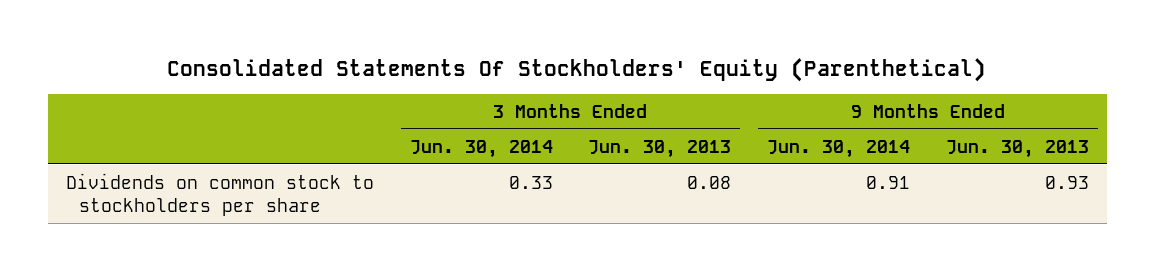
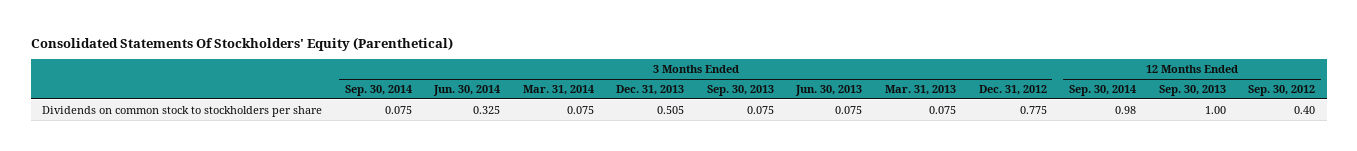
- | 3 Months Ended Jun. 30, 2014 | 3 Months Ended Jun. 30, 2013 | 9 Months Ended Jun. 30, 2014 | 9 Months Ended Jun. 30, 2013
+ | 3 Months Ended Sep. 30, 2014 | 3 Months Ended Jun. 30, 2014 | 3 Months Ended Mar. 31, 2014 | 3 Months Ended Dec. 31, 2013 | 3 Months Ended Sep. 30, 2013 | 3 Months Ended Jun. 30, 2013 | 3 Months Ended Mar. 31, 2013 | 3 Months Ended Dec. 31, 2012 | 12 Months Ended Sep. 30, 2014 | 12 Months Ended Sep. 30, 2013 | 12 Months Ended Sep. 30, 2012
- Dividends on common stock to stockholders per share | 0.33 | 0.08 | 0.91 | 0.93
+ Dividends on common stock to stockholders per share | 0.075 | 0.325 | 0.075 | 0.505 | 0.075 | 0.075 | 0.075 | 0.775 | 0.98 | 1.00 | 0.40

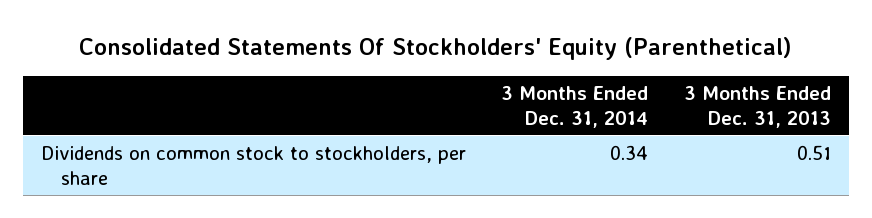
- | 3 Months Ended Sep. 30, 2014 | 3 Months Ended Jun. 30, 2014 | 3 Months Ended Mar. 31, 2014 | 3 Months Ended Dec. 31, 2013 | 3 Months Ended Sep. 30, 2013 | 3 Months Ended Jun. 30, 2013 | 3 Months Ended Mar. 31, 2013 | 3 Months Ended Dec. 31, 2012 | 12 Months Ended Sep. 30, 2014 | 12 Months Ended Sep. 30, 2013 | 12 Months Ended Sep. 30, 2012
+ | 3 Months Ended Dec. 31, 2014 | 3 Months Ended Dec. 31, 2013
- Dividends on common stock to stockholders per share | 0.075 | 0.325 | 0.075 | 0.505 | 0.075 | 0.075 | 0.075 | 0.775 | 0.98 | 1.00 | 0.40
+ Dividends on common stock to stockholders, per share | 0.34 | 0.51

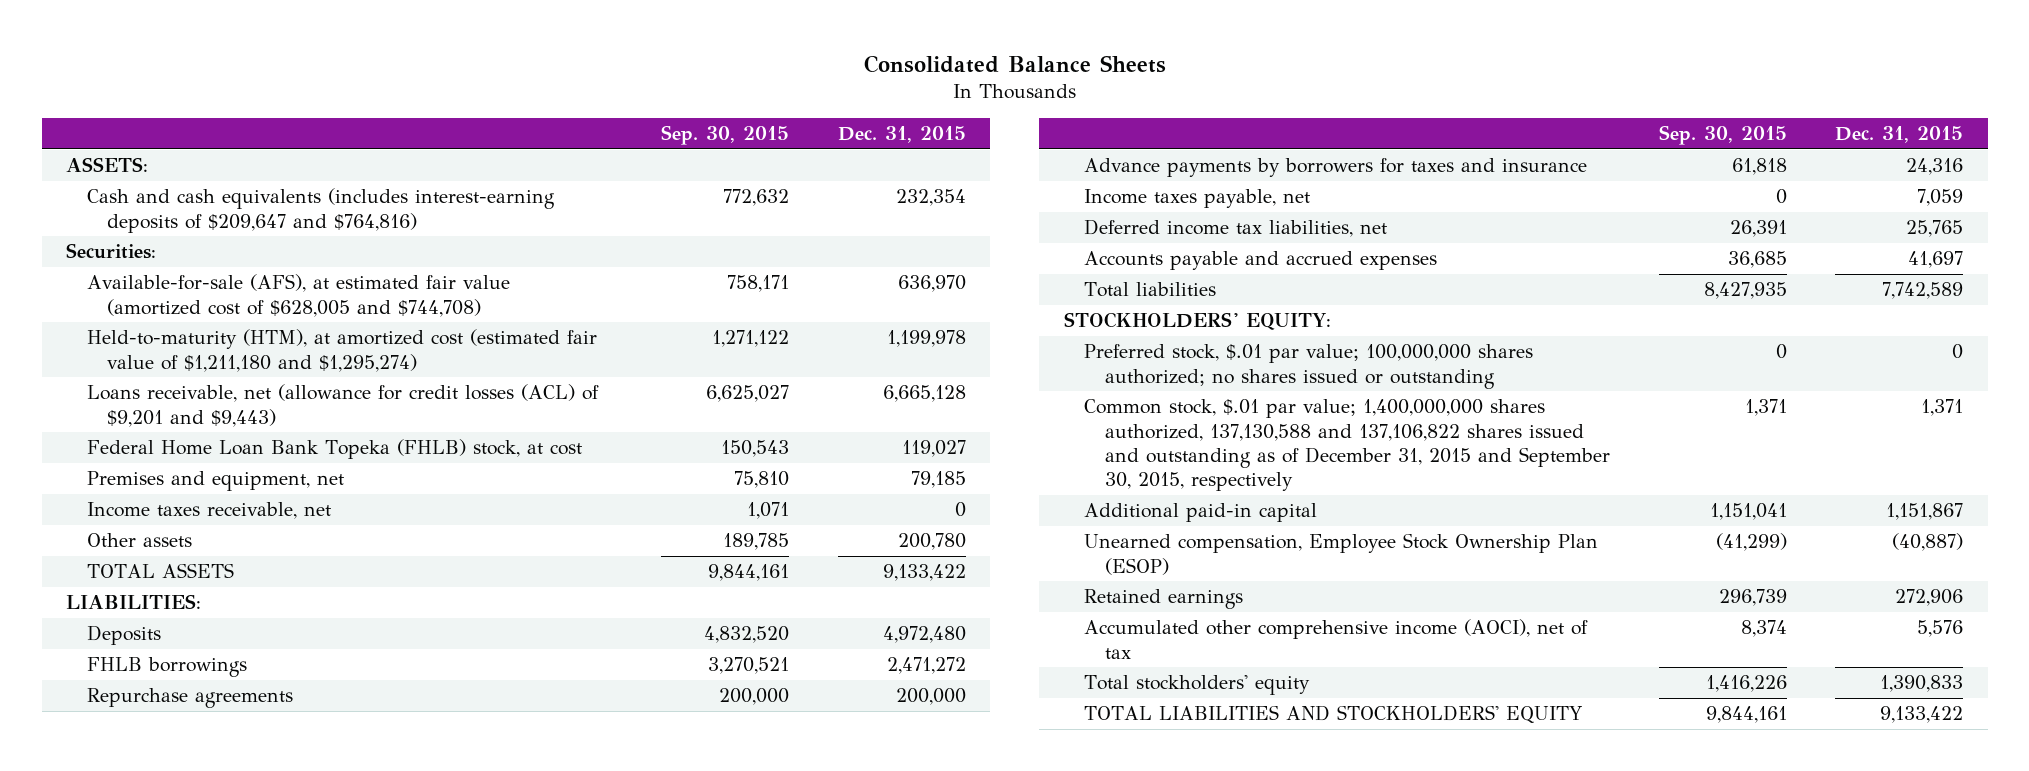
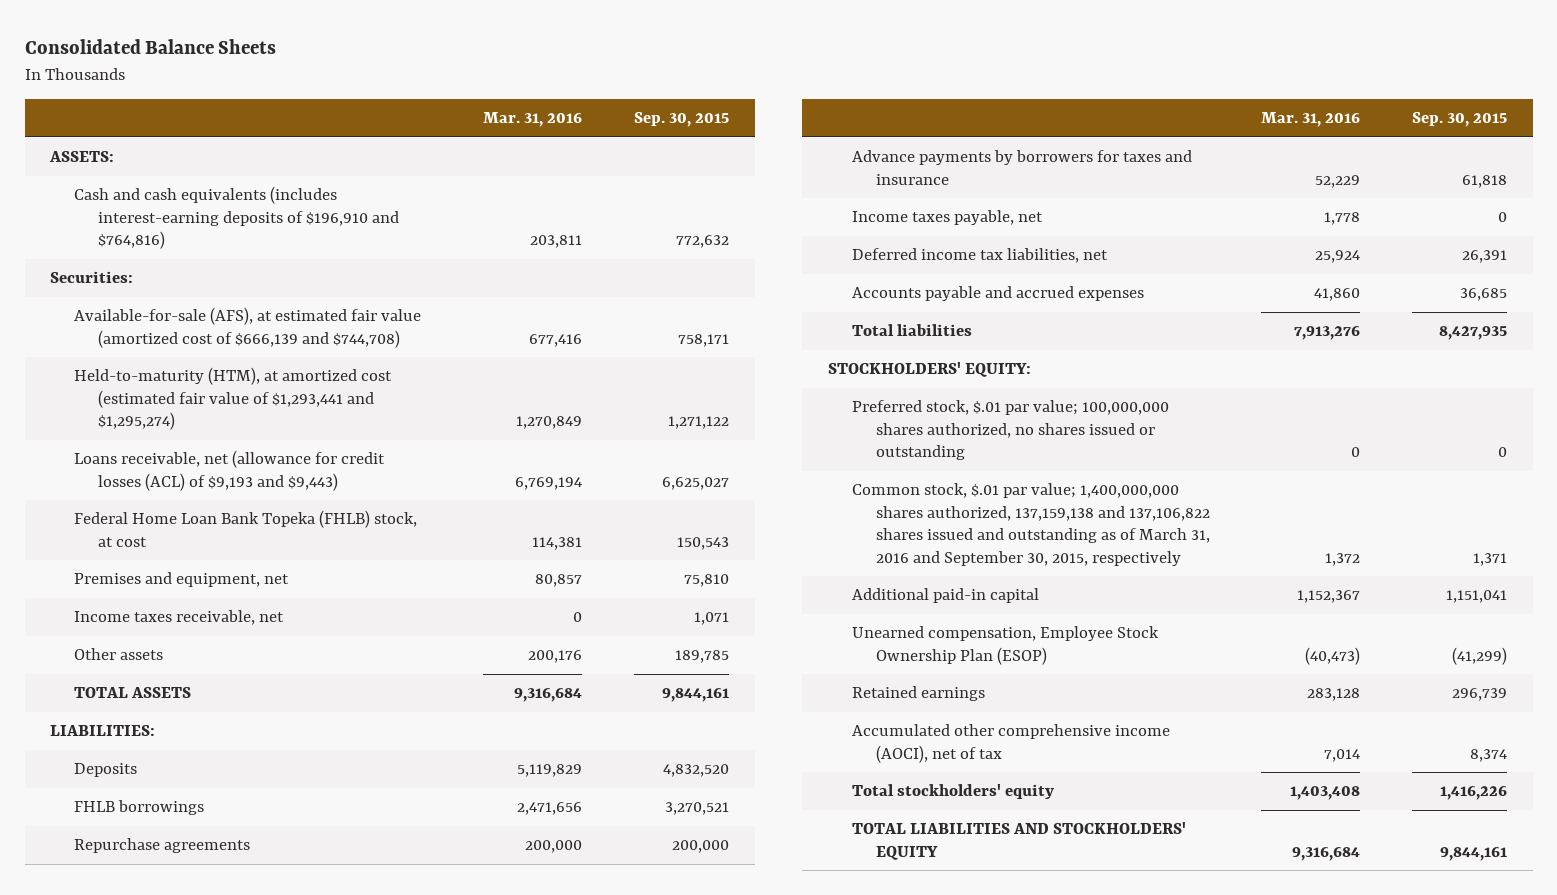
- | Sep. 30, 2015 | Dec. 31, 2015
+ | Mar. 31, 2016 | Sep. 30, 2015
- Cash and cash equivalents (includes interest-earning deposits of $209,647 and $764,816) | 772,632 | 232,354
+ Cash and cash equivalents (includes interest-earning deposits of $196,910 and $764,816) | 203,811 | 772,632
- Available-for-sale (AFS), at estimated fair value (amortized cost of $628,005 and $744,708) | 758,171 | 636,970
- Held-to-maturity (HTM), at amortized cost (estimated fair value of $1,211,180 and $1,295,274) | 1,271,122 | 1,199,978
- Loans receivable, net (allowance for credit losses (ACL) of $9,201 and $9,443) | 6,625,027 | 6,665,128
+ Available-for-sale (AFS), at estimated fair value (amortized cost of $666,139 and $744,708) | 677,416 | 758,171
+ Held-to-maturity (HTM), at amortized cost (estimated fair value of $1,293,441 and $1,295,274) | 1,270,849 | 1,271,122
+ Loans receivable, net (allowance for credit losses (ACL) of $9,193 and $9,443) | 6,769,194 | 6,625,027
- Preferred stock, $.01 par value; 100,000,000 shares authorized; no shares issued or outstanding | 0 | 0
- Common stock, $.01 par value; 1,400,000,000 shares authorized, 137,130,588 and 137,106,822 shares issued and outstanding as of December 31, 2015 and September 30, 2015, respectively | 1,371 | 1,371
+ Preferred stock, $.01 par value; 100,000,000 shares authorized, no shares issued or outstanding | 0 | 0
+ Common stock, $.01 par value; 1,400,000,000 shares authorized, 137,159,138 and 137,106,822 shares issued and outstanding as of March 31, 2016 and September 30, 2015, respectively | 1,372 | 1,371

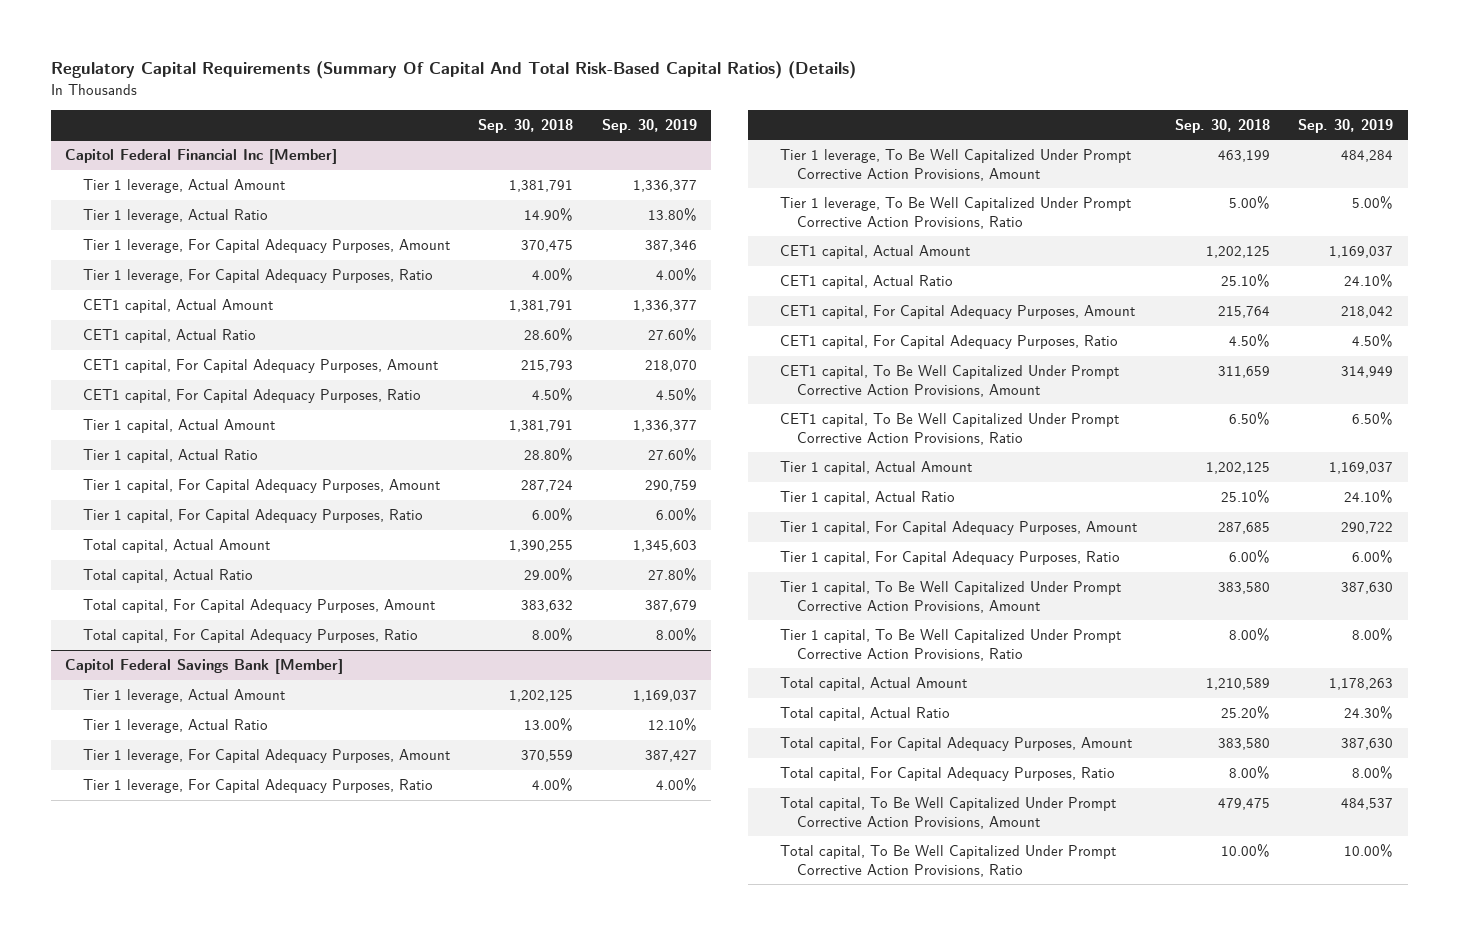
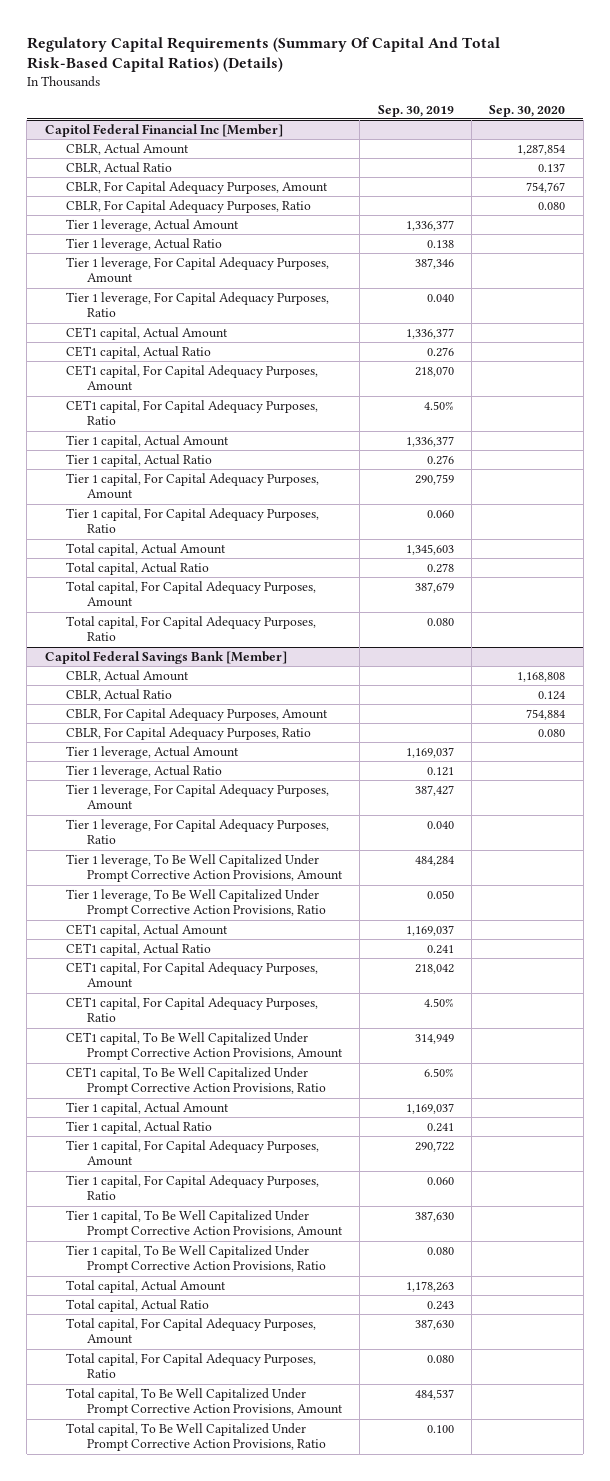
- | Sep. 30, 2018 | Sep. 30, 2019
+ | Sep. 30, 2019 | Sep. 30, 2020
@ Capitol Federal Financial Inc [Member]
+ CBLR, Actual Amount | | 1,287,854
+ CBLR, Actual Ratio | | 0.137
+ CBLR, For Capital Adequacy Purposes, Amount | | 754,767
+ CBLR, For Capital Adequacy Purposes, Ratio | | 0.080
- Tier 1 leverage, Actual Ratio | 14.90% | 13.80%
+ Tier 1 leverage, Actual Ratio | 0.138 |
- Tier 1 leverage, For Capital Adequacy Purposes, Ratio | 4.00% | 4.00%
+ Tier 1 leverage, For Capital Adequacy Purposes, Ratio | 0.040 |
- CET1 capital, Actual Ratio | 28.60% | 27.60%
+ CET1 capital, Actual Ratio | 0.276 |
- Tier 1 capital, Actual Ratio | 28.80% | 27.60%
+ Tier 1 capital, Actual Ratio | 0.276 |
- Tier 1 capital, For Capital Adequacy Purposes, Ratio | 6.00% | 6.00%
+ Tier 1 capital, For Capital Adequacy Purposes, Ratio | 0.060 |
- Total capital, Actual Ratio | 29.00% | 27.80%
+ Total capital, Actual Ratio | 0.278 |
- Total capital, For Capital Adequacy Purposes, Ratio | 8.00% | 8.00%
+ Total capital, For Capital Adequacy Purposes, Ratio | 0.080 |
@ Capitol Federal Savings Bank [Member]
+ CBLR, Actual Amount | | 1,168,808
+ CBLR, Actual Ratio | | 0.124
+ CBLR, For Capital Adequacy Purposes, Amount | | 754,884
+ CBLR, For Capital Adequacy Purposes, Ratio | | 0.080
- Tier 1 leverage, Actual Ratio | 13.00% | 12.10%
+ Tier 1 leverage, Actual Ratio | 0.121 |
- Tier 1 leverage, For Capital Adequacy Purposes, Ratio | 4.00% | 4.00%
+ Tier 1 leverage, For Capital Adequacy Purposes, Ratio | 0.040 |
- Tier 1 leverage, To Be Well Capitalized Under Prompt Corrective Action Provisions, Ratio | 5.00% | 5.00%
+ Tier 1 leverage, To Be Well Capitalized Under Prompt Corrective Action Provisions, Ratio | 0.050 |
- CET1 capital, Actual Ratio | 25.10% | 24.10%
+ CET1 capital, Actual Ratio | 0.241 |
- Tier 1 capital, Actual Ratio | 25.10% | 24.10%
+ Tier 1 capital, Actual Ratio | 0.241 |
- Tier 1 capital, For Capital Adequacy Purposes, Ratio | 6.00% | 6.00%
+ Tier 1 capital, For Capital Adequacy Purposes, Ratio | 0.060 |
- Tier 1 capital, To Be Well Capitalized Under Prompt Corrective Action Provisions, Ratio | 8.00% | 8.00%
+ Tier 1 capital, To Be Well Capitalized Under Prompt Corrective Action Provisions, Ratio | 0.080 |
- Total capital, Actual Ratio | 25.20% | 24.30%
+ Total capital, Actual Ratio | 0.243 |
- Total capital, For Capital Adequacy Purposes, Ratio | 8.00% | 8.00%
+ Total capital, For Capital Adequacy Purposes, Ratio | 0.080 |
- Total capital, To Be Well Capitalized Under Prompt Corrective Action Provisions, Ratio | 10.00% | 10.00%
+ Total capital, To Be Well Capitalized Under Prompt Corrective Action Provisions, Ratio | 0.100 |

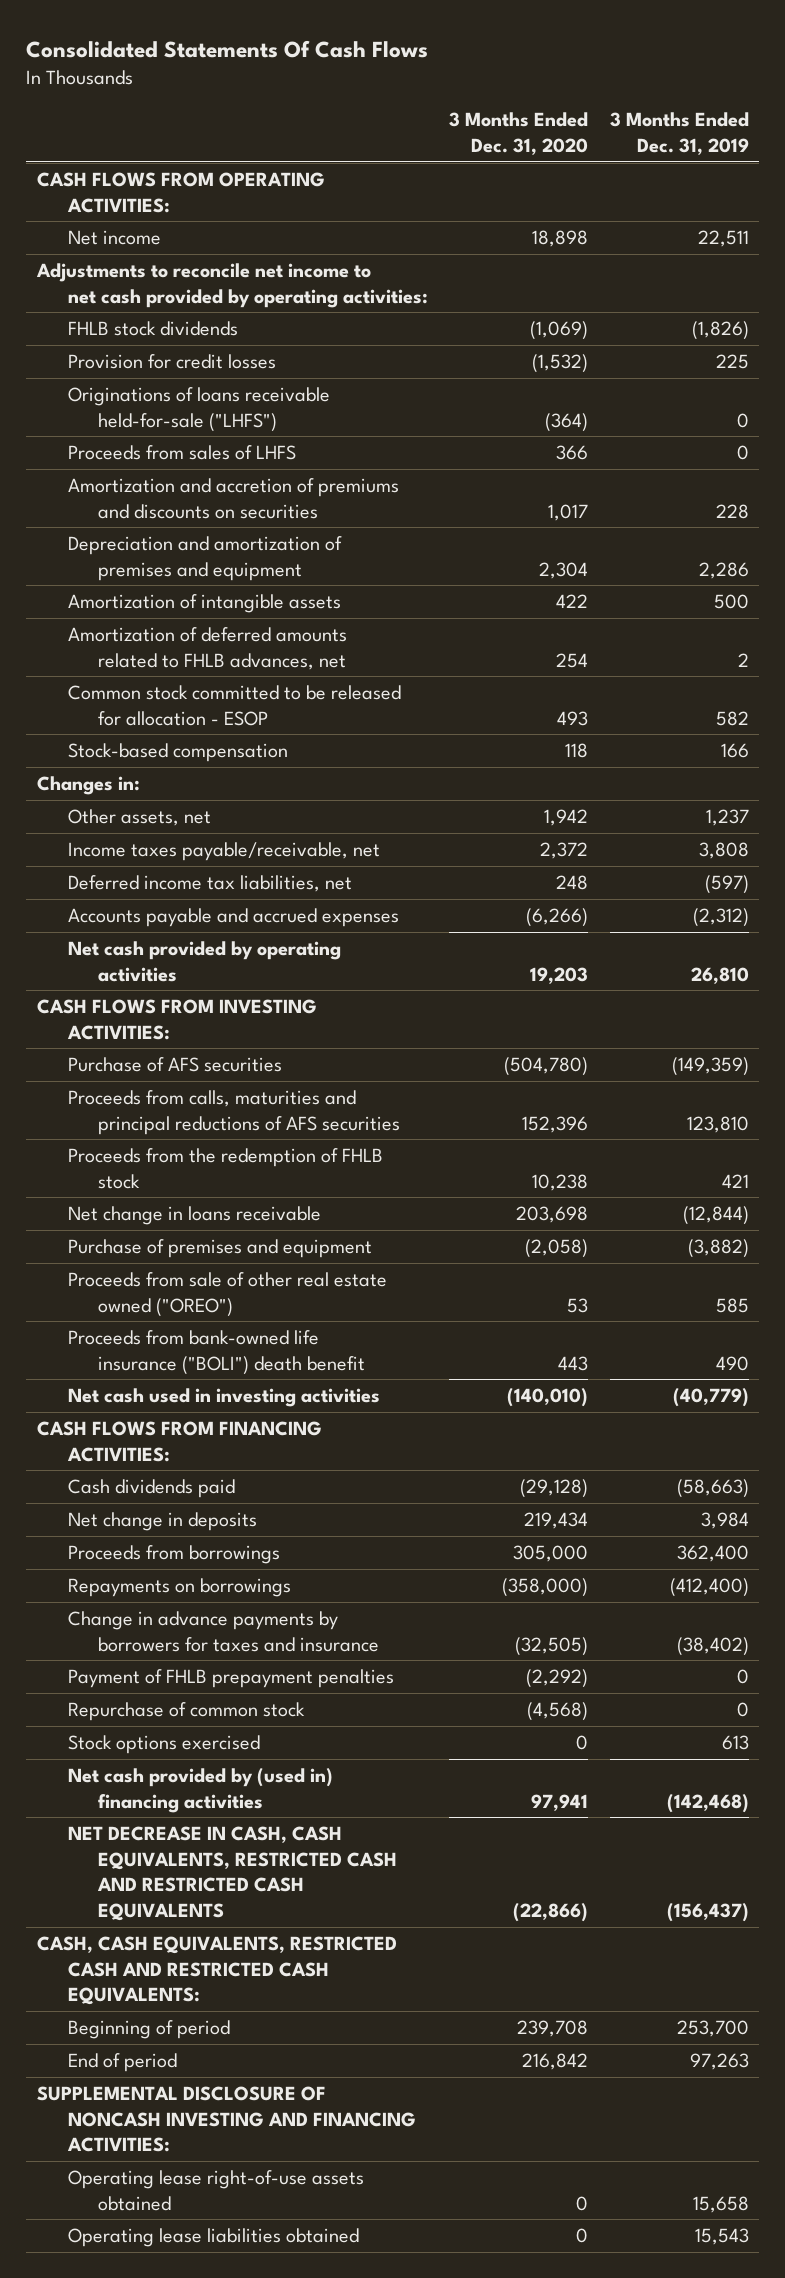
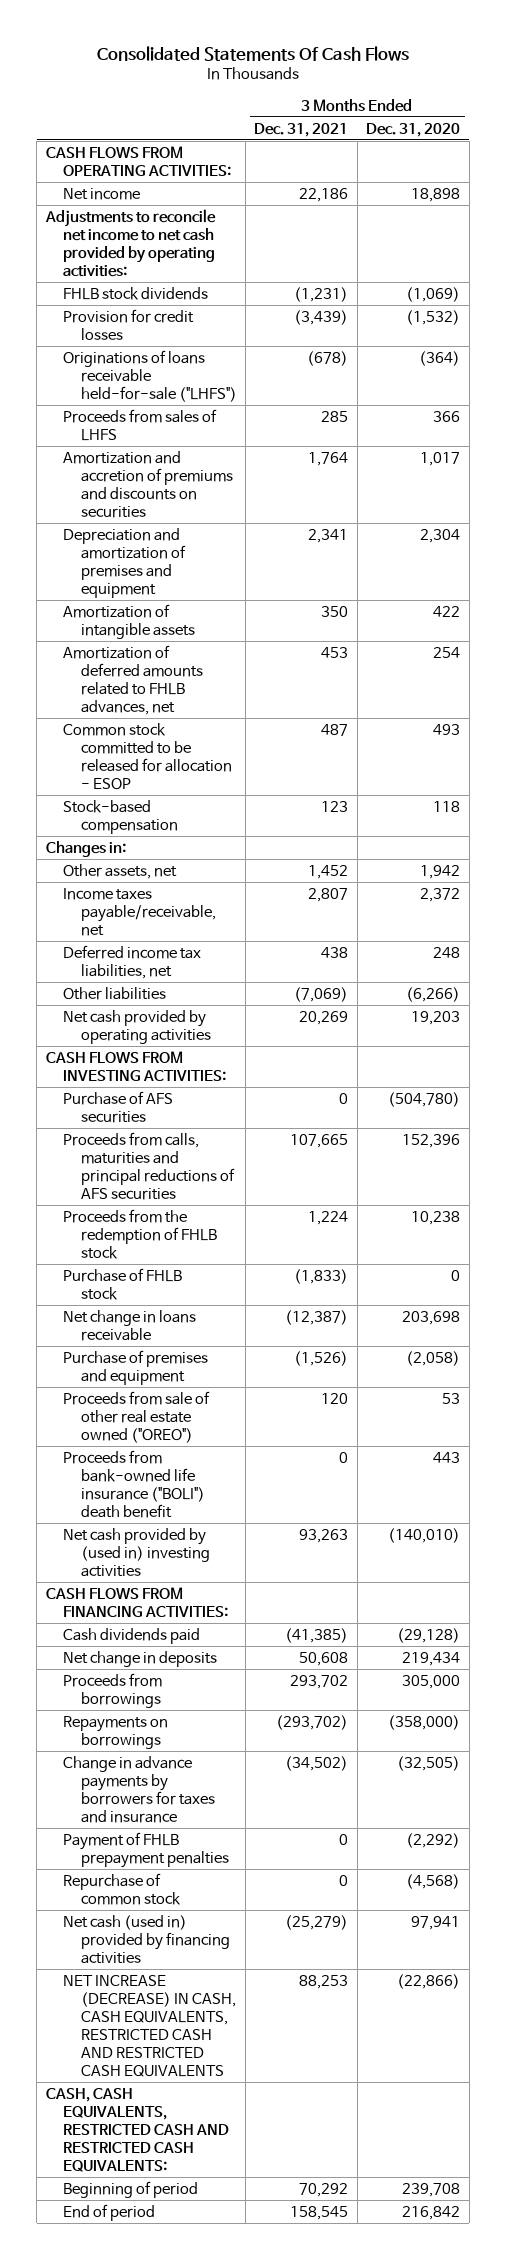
- | 3 Months Ended Dec. 31, 2020 | 3 Months Ended Dec. 31, 2019
+ | 3 Months Ended Dec. 31, 2021 | 3 Months Ended Dec. 31, 2020
- Accounts payable and accrued expenses | (6,266) | (2,312)
+ Other liabilities | (7,069) | (6,266)
+ Purchase of FHLB stock | (1,833) | 0
- Net cash used in investing activities | (140,010) | (40,779)
+ Net cash provided by (used in) investing activities | 93,263 | (140,010)
- Stock options exercised | 0 | 613
- Net cash provided by (used in) financing activities | 97,941 | (142,468)
- NET DECREASE IN CASH, CASH EQUIVALENTS, RESTRICTED CASH AND RESTRICTED CASH EQUIVALENTS | (22,866) | (156,437)
+ Net cash (used in) provided by financing activities | (25,279) | 97,941
+ NET INCREASE (DECREASE) IN CASH, CASH EQUIVALENTS, RESTRICTED CASH AND RESTRICTED CASH EQUIVALENTS | 88,253 | (22,866)
- SUPPLEMENTAL DISCLOSURE OF NONCASH INVESTING AND FINANCING ACTIVITIES:
- Operating lease right-of-use assets obtained | 0 | 15,658
- Operating lease liabilities obtained | 0 | 15,543

